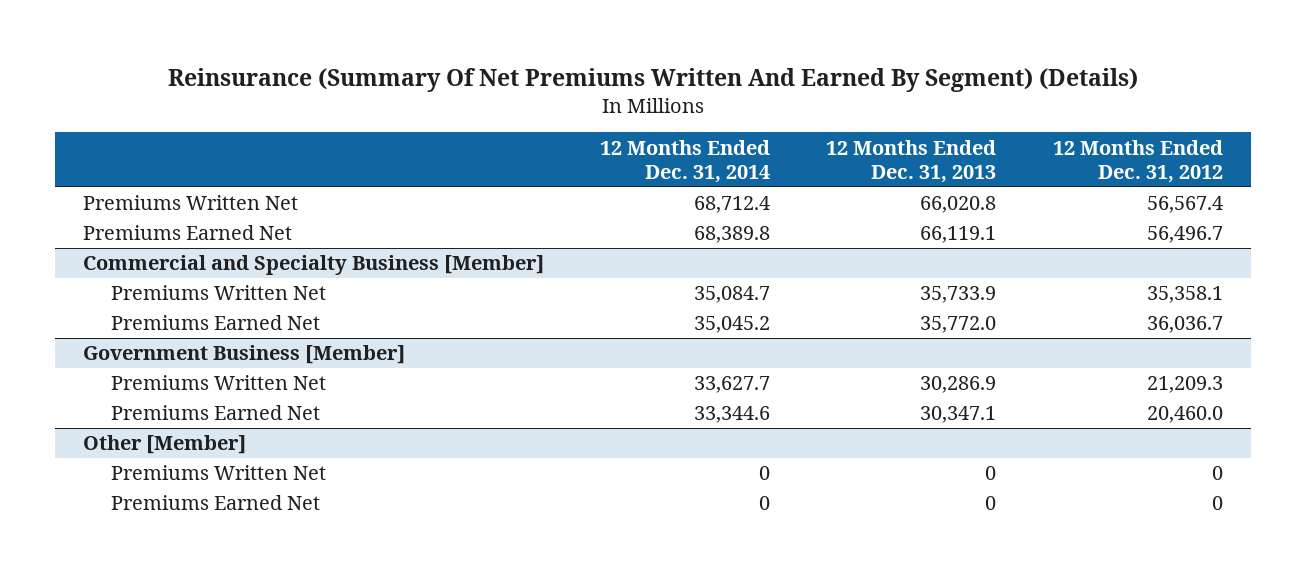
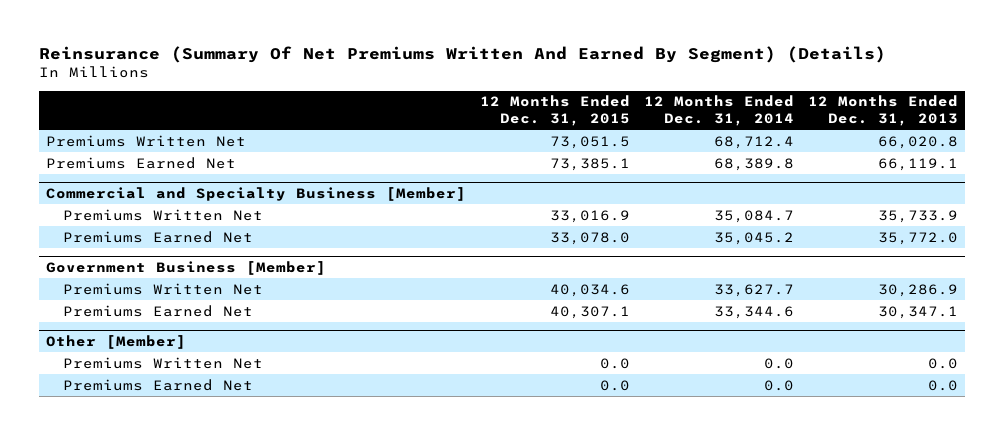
- | 12 Months Ended Dec. 31, 2014 | 12 Months Ended Dec. 31, 2013 | 12 Months Ended Dec. 31, 2012
+ | 12 Months Ended Dec. 31, 2015 | 12 Months Ended Dec. 31, 2014 | 12 Months Ended Dec. 31, 2013
@ Other [Member]
- Premiums Written Net | 0 | 0 | 0
- Premiums Earned Net | 0 | 0 | 0
+ Premiums Written Net | 0.0 | 0.0 | 0.0
+ Premiums Earned Net | 0.0 | 0.0 | 0.0

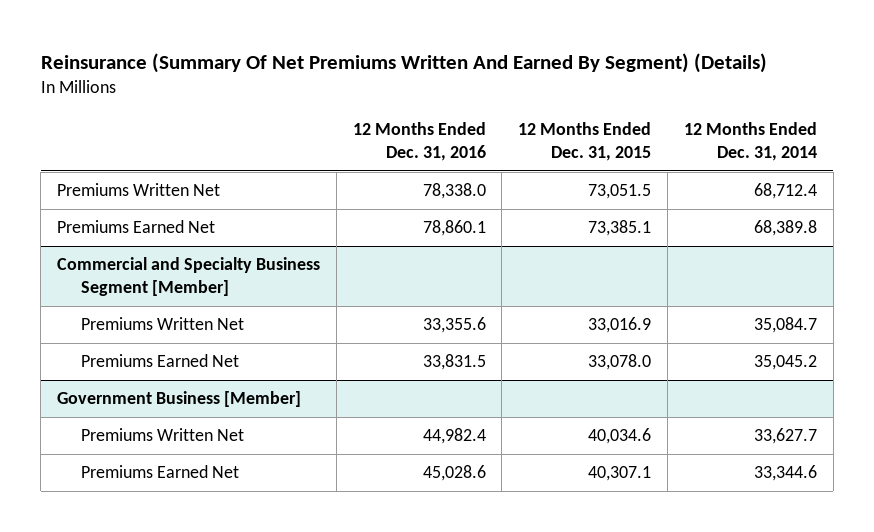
- | 12 Months Ended Dec. 31, 2015 | 12 Months Ended Dec. 31, 2014 | 12 Months Ended Dec. 31, 2013
+ | 12 Months Ended Dec. 31, 2016 | 12 Months Ended Dec. 31, 2015 | 12 Months Ended Dec. 31, 2014
- Commercial and Specialty Business [Member]
+ Commercial and Specialty Business Segment [Member]
- Other [Member]
- Premiums Written Net | 0.0 | 0.0 | 0.0
- Premiums Earned Net | 0.0 | 0.0 | 0.0

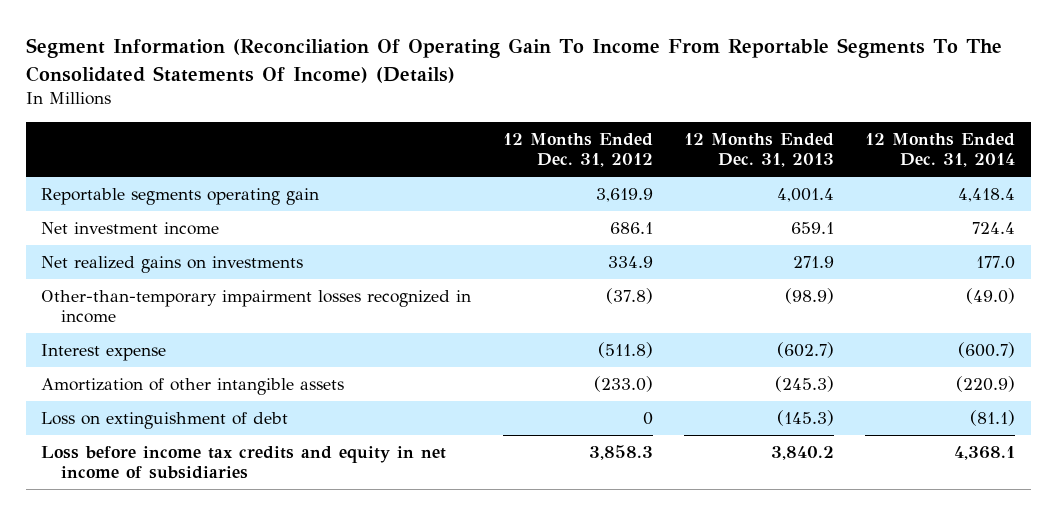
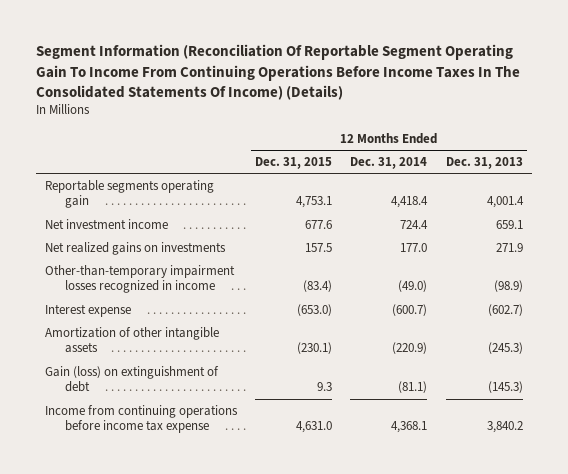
- Segment Information (Reconciliation Of Operating Gain To Income From Reportable Segments To The Consolidated Statements Of Income) (Details)
+ Segment Information (Reconciliation Of Reportable Segment Operating Gain To Income From Continuing Operations Before Income Taxes In The Consolidated Statements Of Income) (Details)
- | 12 Months Ended Dec. 31, 2012 | 12 Months Ended Dec. 31, 2013 | 12 Months Ended Dec. 31, 2014
+ | 12 Months Ended Dec. 31, 2015 | 12 Months Ended Dec. 31, 2014 | 12 Months Ended Dec. 31, 2013
- Loss on extinguishment of debt | 0 | (145.3) | (81.1)
- Loss before income tax credits and equity in net income of subsidiaries | 3,858.3 | 3,840.2 | 4,368.1
+ Gain (loss) on extinguishment of debt | 9.3 | (81.1) | (145.3)
+ Income from continuing operations before income tax expense | 4,631.0 | 4,368.1 | 3,840.2

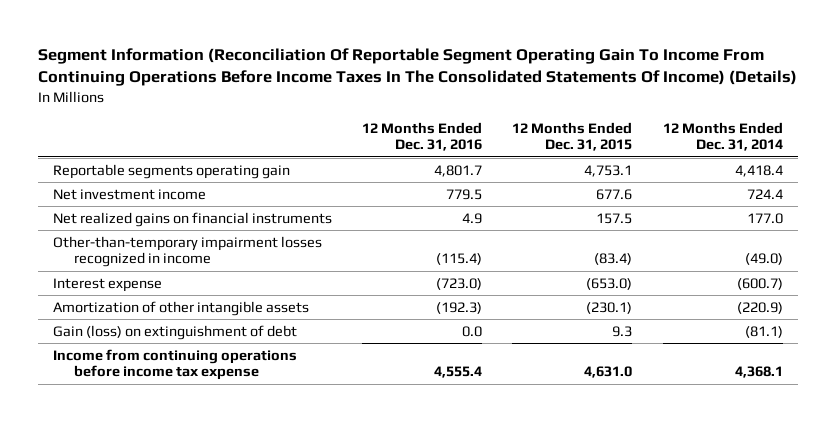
- | 12 Months Ended Dec. 31, 2015 | 12 Months Ended Dec. 31, 2014 | 12 Months Ended Dec. 31, 2013
+ | 12 Months Ended Dec. 31, 2016 | 12 Months Ended Dec. 31, 2015 | 12 Months Ended Dec. 31, 2014
- Net realized gains on investments | 157.5 | 177.0 | 271.9
+ Net realized gains on financial instruments | 4.9 | 157.5 | 177.0

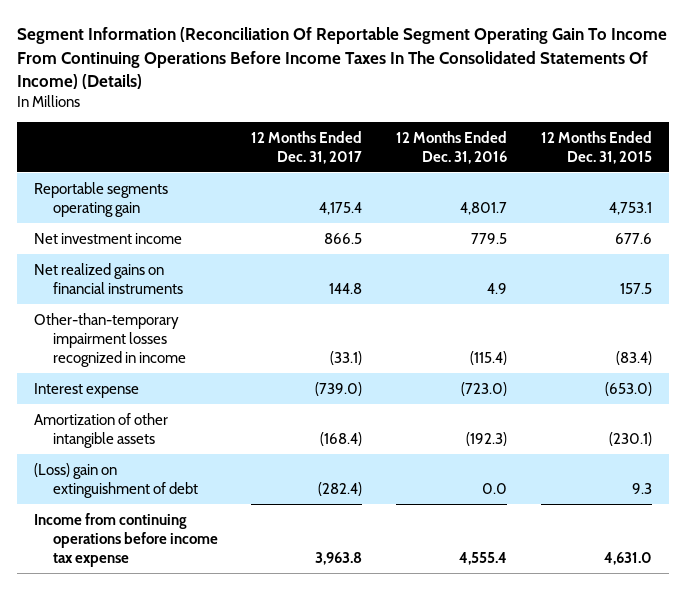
- | 12 Months Ended Dec. 31, 2016 | 12 Months Ended Dec. 31, 2015 | 12 Months Ended Dec. 31, 2014
+ | 12 Months Ended Dec. 31, 2017 | 12 Months Ended Dec. 31, 2016 | 12 Months Ended Dec. 31, 2015
- Gain (loss) on extinguishment of debt | 0.0 | 9.3 | (81.1)
+ (Loss) gain on extinguishment of debt | (282.4) | 0.0 | 9.3

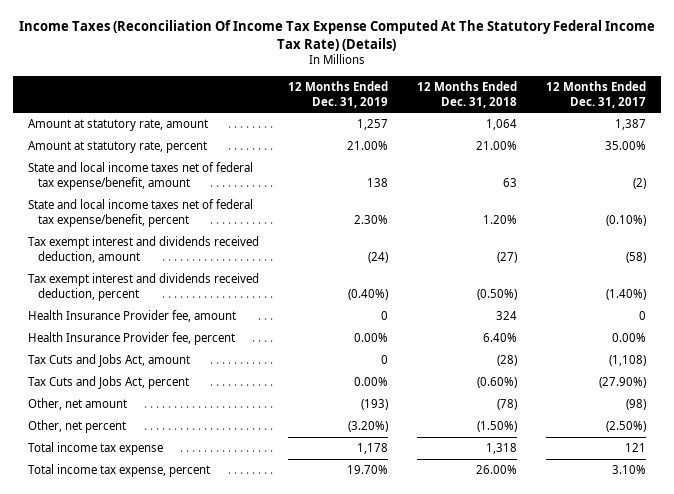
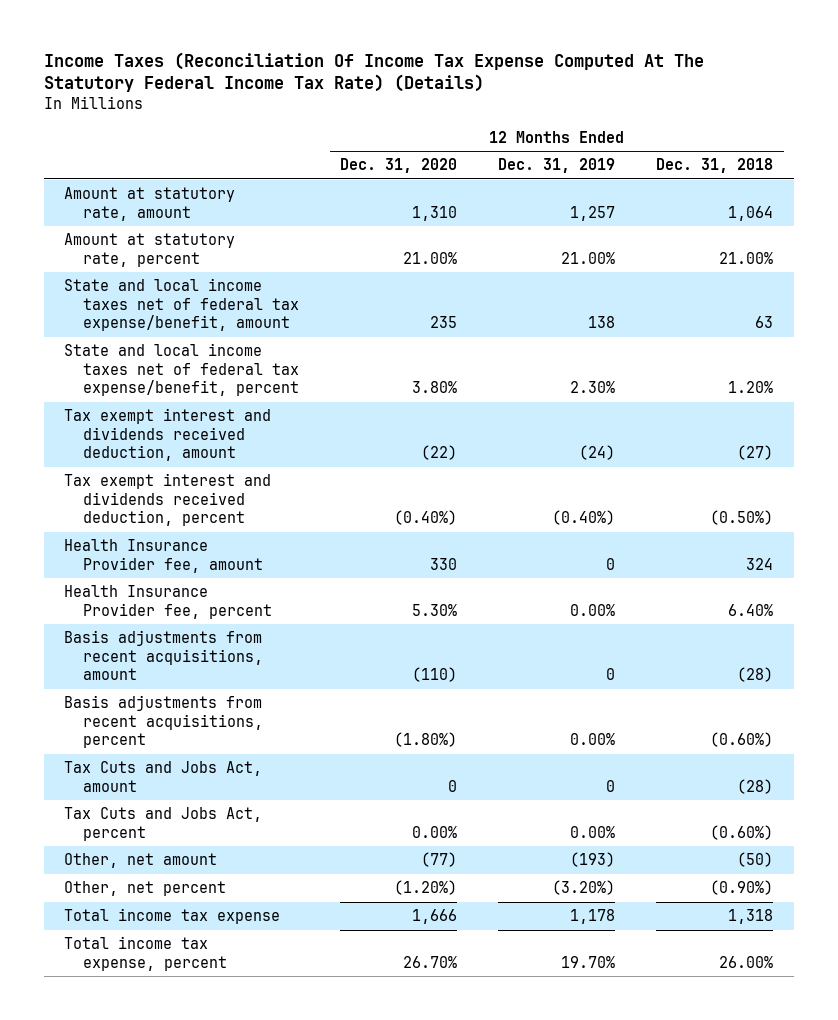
- | 12 Months Ended Dec. 31, 2019 | 12 Months Ended Dec. 31, 2018 | 12 Months Ended Dec. 31, 2017
+ | 12 Months Ended Dec. 31, 2020 | 12 Months Ended Dec. 31, 2019 | 12 Months Ended Dec. 31, 2018
+ Basis adjustments from recent acquisitions, amount | (110) | 0 | (28)
+ Basis adjustments from recent acquisitions, percent | (1.80%) | 0.00% | (0.60%)
- Other, net amount | (193) | (78) | (98)
- Other, net percent | (3.20%) | (1.50%) | (2.50%)
+ Other, net amount | (77) | (193) | (50)
+ Other, net percent | (1.20%) | (3.20%) | (0.90%)

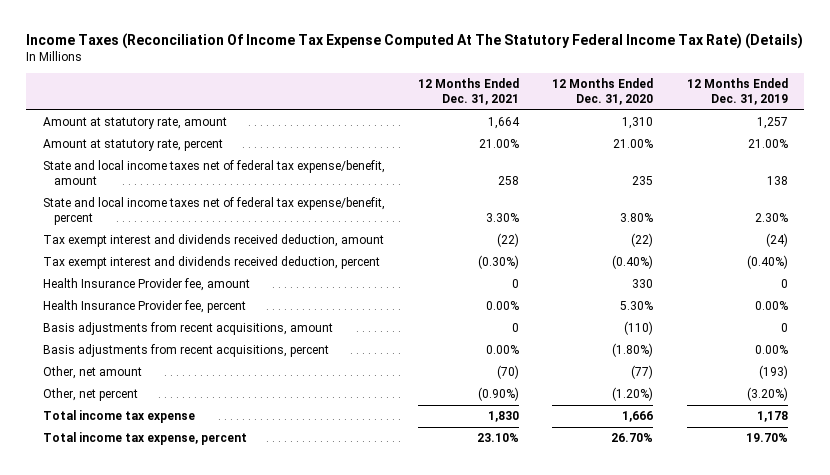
- | 12 Months Ended Dec. 31, 2020 | 12 Months Ended Dec. 31, 2019 | 12 Months Ended Dec. 31, 2018
+ | 12 Months Ended Dec. 31, 2021 | 12 Months Ended Dec. 31, 2020 | 12 Months Ended Dec. 31, 2019
- Tax Cuts and Jobs Act, amount | 0 | 0 | (28)
- Tax Cuts and Jobs Act, percent | 0.00% | 0.00% | (0.60%)

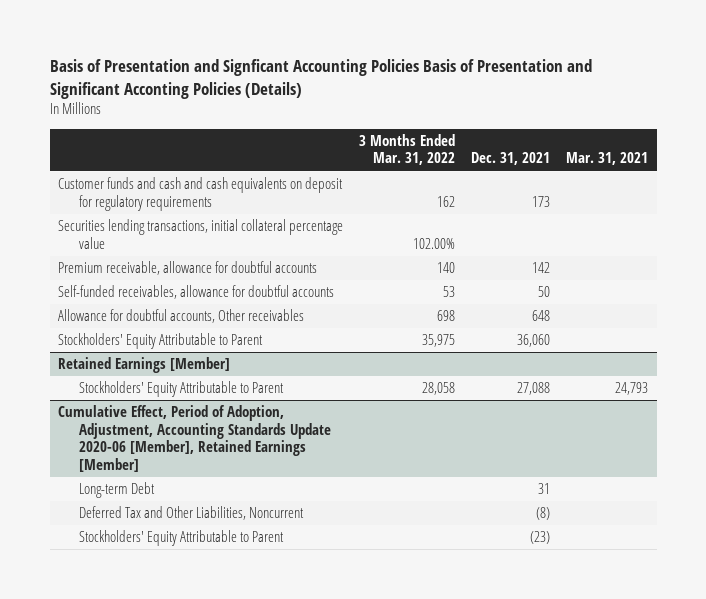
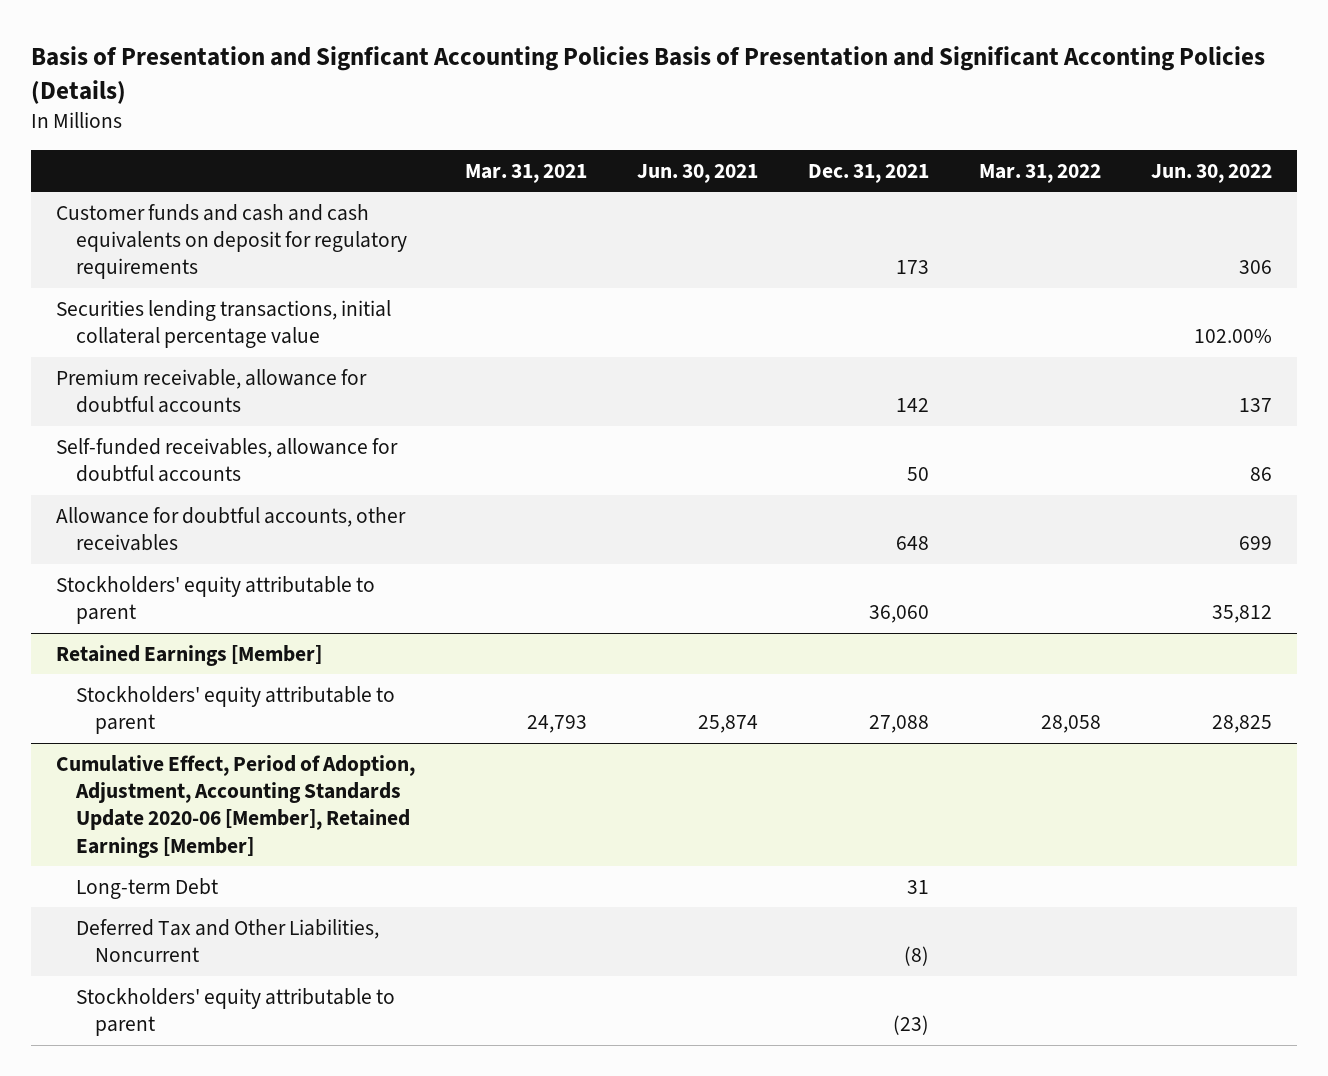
- | 3 Months Ended Mar. 31, 2022 | Dec. 31, 2021 | Mar. 31, 2021
+ | Mar. 31, 2021 | Jun. 30, 2021 | Dec. 31, 2021 | Mar. 31, 2022 | Jun. 30, 2022
- Allowance for doubtful accounts, Other receivables | 698 | 648 |
- Stockholders' Equity Attributable to Parent | 35,975 | 36,060 |
+ Allowance for doubtful accounts, other receivables | | | 648 | | 699
+ Stockholders' equity attributable to parent | | | 36,060 | | 35,812
@ Retained Earnings [Member]
- Stockholders' Equity Attributable to Parent | 28,058 | 27,088 | 24,793
+ Stockholders' equity attributable to parent | 24,793 | 25,874 | 27,088 | 28,058 | 28,825
@ Cumulative Effect, Period of Adoption, Adjustment, Accounting Standards Update 2020-06 [Member], Retained Earnings [Member]
- Stockholders' Equity Attributable to Parent | | (23) |
+ Stockholders' equity attributable to parent | | | (23) | |

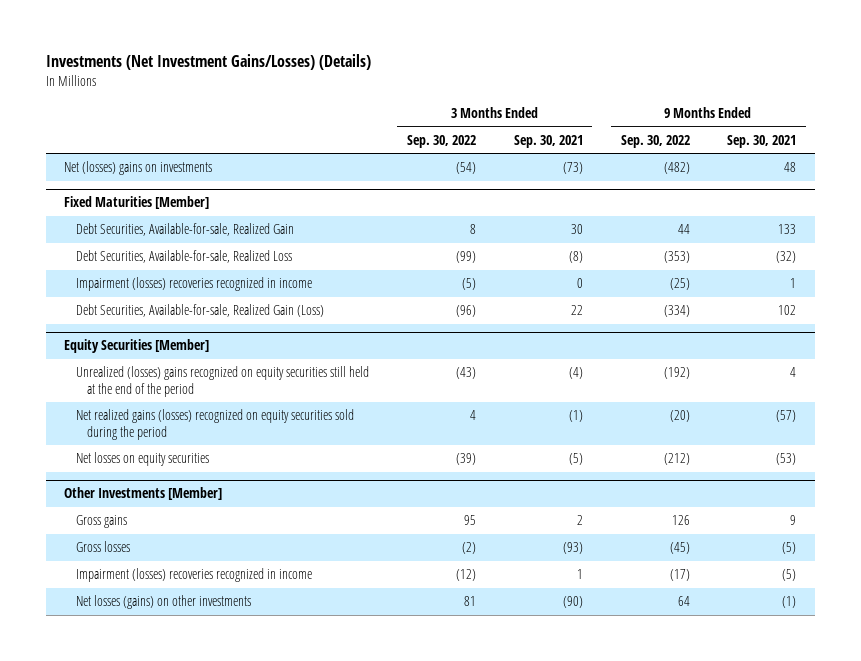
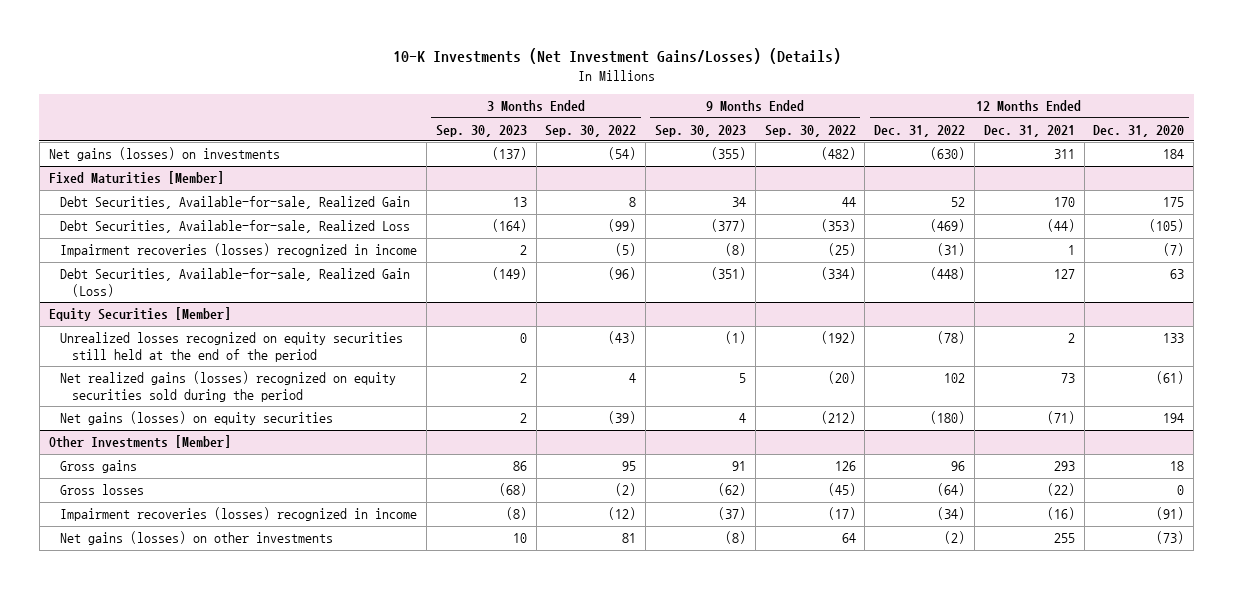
- Investments (Net Investment Gains/Losses) (Details)
+ 10-K Investments (Net Investment Gains/Losses) (Details)
- | 3 Months Ended Sep. 30, 2022 | 3 Months Ended Sep. 30, 2021 | 9 Months Ended Sep. 30, 2022 | 9 Months Ended Sep. 30, 2021
+ | 3 Months Ended Sep. 30, 2023 | 3 Months Ended Sep. 30, 2022 | 9 Months Ended Sep. 30, 2023 | 9 Months Ended Sep. 30, 2022 | 12 Months Ended Dec. 31, 2022 | 12 Months Ended Dec. 31, 2021 | 12 Months Ended Dec. 31, 2020
- Net (losses) gains on investments | (54) | (73) | (482) | 48
+ Net gains (losses) on investments | (137) | (54) | (355) | (482) | (630) | 311 | 184
@ Fixed Maturities [Member]
- Impairment (losses) recoveries recognized in income | (5) | 0 | (25) | 1
+ Impairment recoveries (losses) recognized in income | 2 | (5) | (8) | (25) | (31) | 1 | (7)
@ Equity Securities [Member]
- Unrealized (losses) gains recognized on equity securities still held at the end of the period | (43) | (4) | (192) | 4
+ Unrealized losses recognized on equity securities still held at the end of the period | 0 | (43) | (1) | (192) | (78) | 2 | 133
- Net losses on equity securities | (39) | (5) | (212) | (53)
+ Net gains (losses) on equity securities | 2 | (39) | 4 | (212) | (180) | (71) | 194
@ Other Investments [Member]
- Impairment (losses) recoveries recognized in income | (12) | 1 | (17) | (5)
- Net losses (gains) on other investments | 81 | (90) | 64 | (1)
+ Impairment recoveries (losses) recognized in income | (8) | (12) | (37) | (17) | (34) | (16) | (91)
+ Net gains (losses) on other investments | 10 | 81 | (8) | 64 | (2) | 255 | (73)

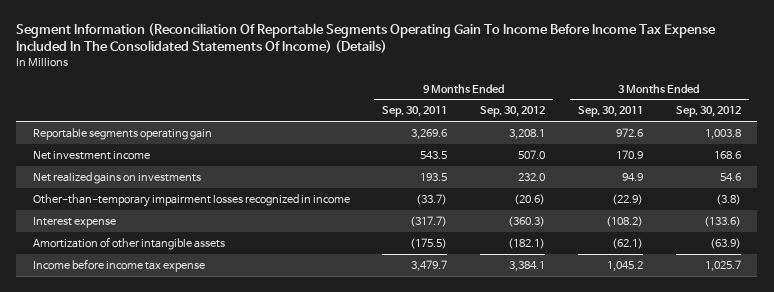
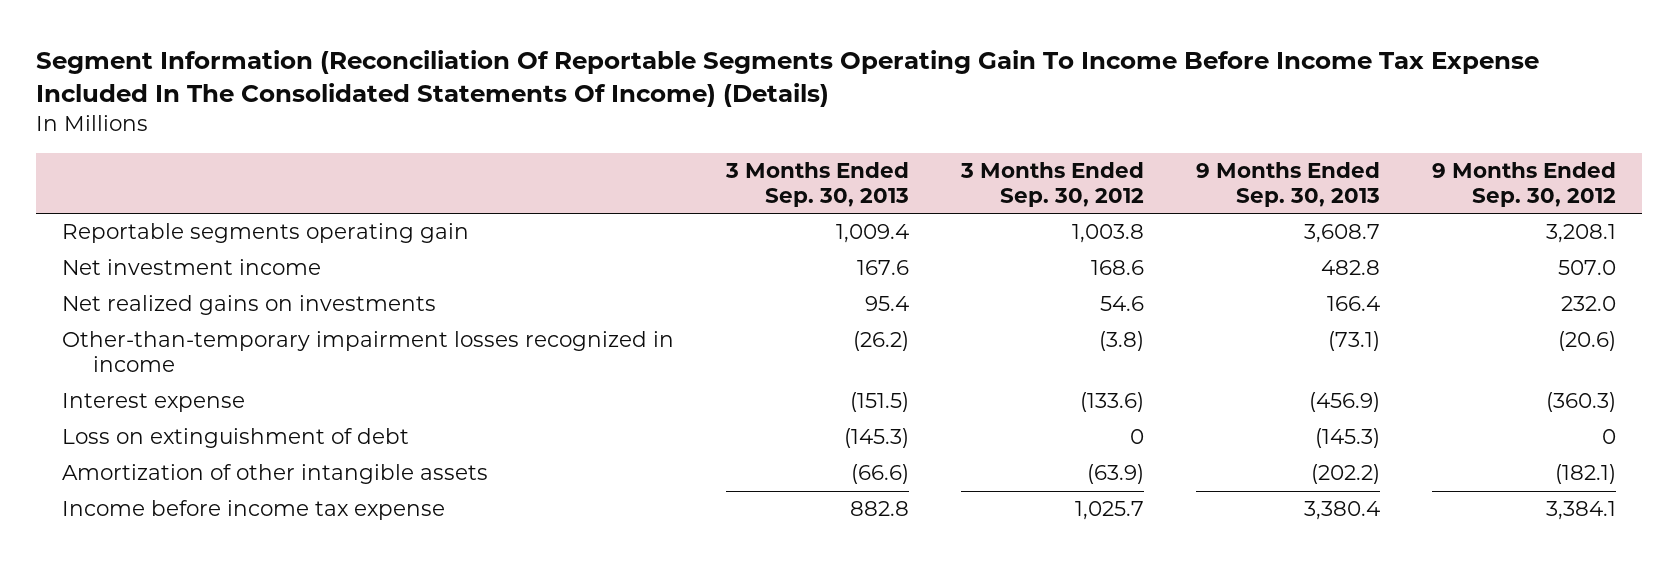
- | 9 Months Ended Sep. 30, 2011 | 9 Months Ended Sep. 30, 2012 | 3 Months Ended Sep. 30, 2011 | 3 Months Ended Sep. 30, 2012
+ | 3 Months Ended Sep. 30, 2013 | 3 Months Ended Sep. 30, 2012 | 9 Months Ended Sep. 30, 2013 | 9 Months Ended Sep. 30, 2012
+ Loss on extinguishment of debt | (145.3) | 0 | (145.3) | 0

